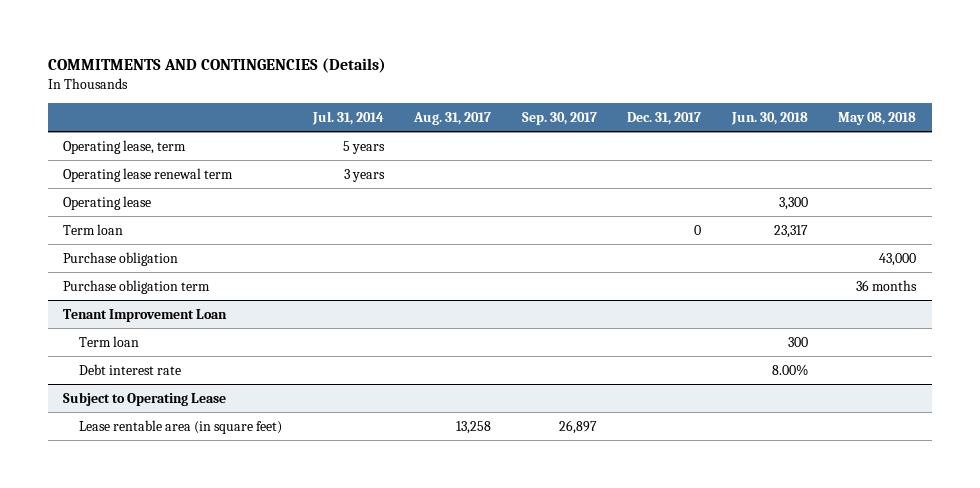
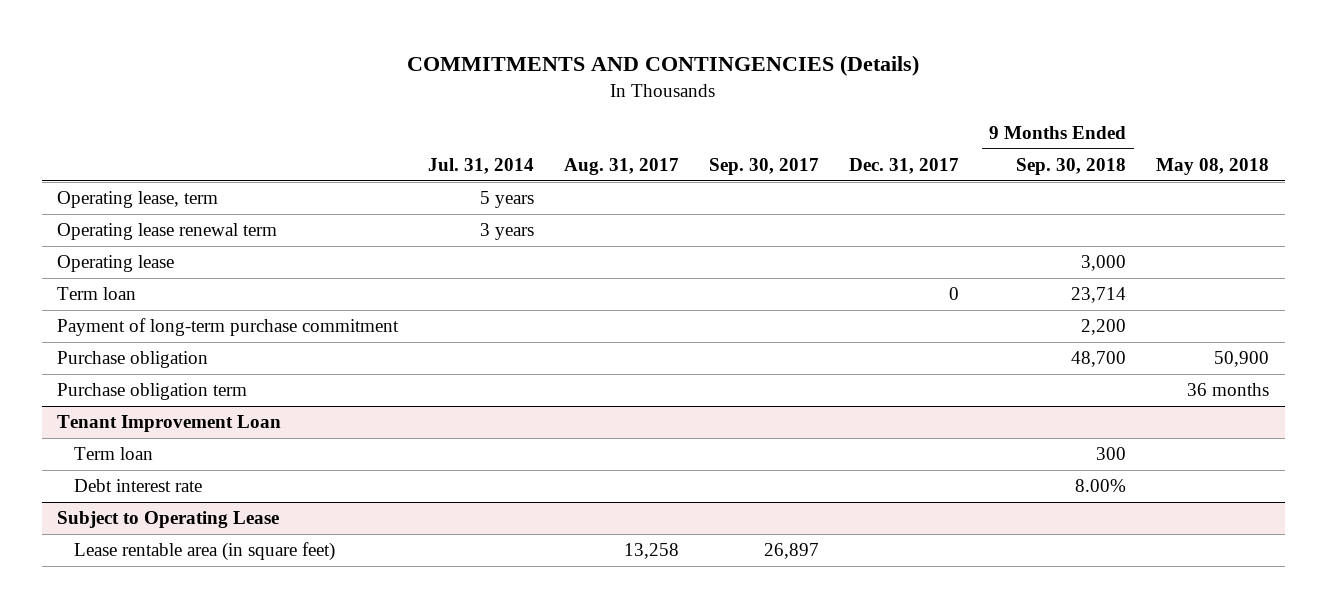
- | Jul. 31, 2014 | Aug. 31, 2017 | Sep. 30, 2017 | Dec. 31, 2017 | Jun. 30, 2018 | May 08, 2018
+ | Jul. 31, 2014 | Aug. 31, 2017 | Sep. 30, 2017 | Dec. 31, 2017 | 9 Months Ended Sep. 30, 2018 | May 08, 2018
- Purchase obligation | | | | | | 43,000
+ Payment of long-term purchase commitment | | | | | 2,200 |
+ Purchase obligation | | | | | 48,700 | 50,900

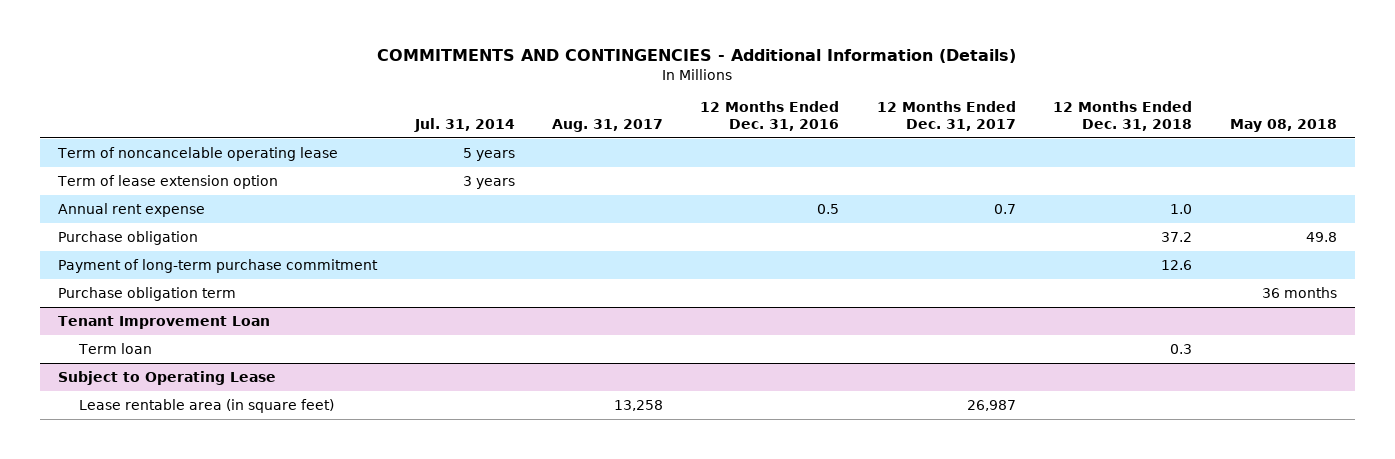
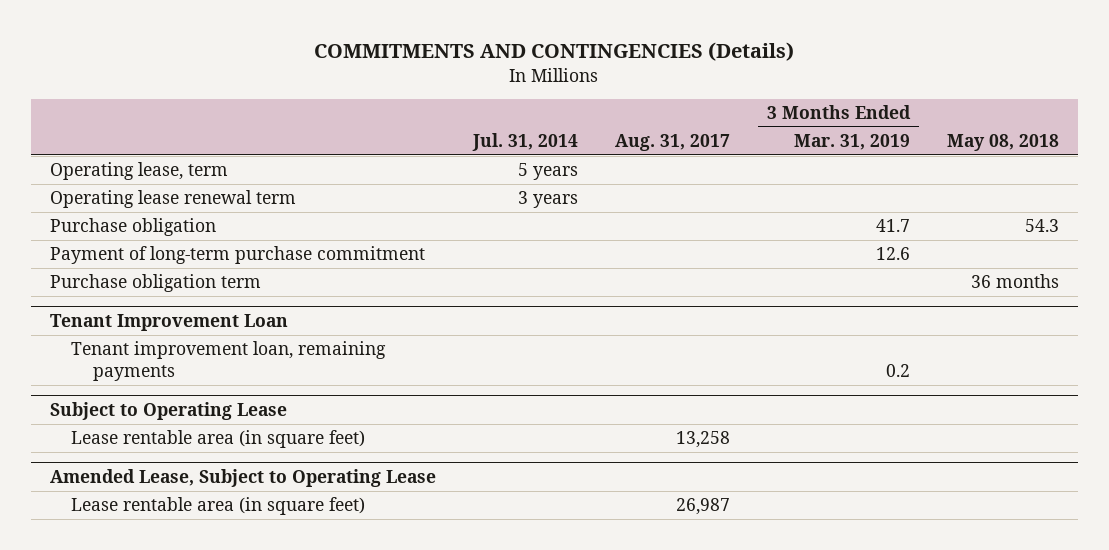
- COMMITMENTS AND CONTINGENCIES - Additional Information (Details)
+ COMMITMENTS AND CONTINGENCIES (Details)
- | Jul. 31, 2014 | Aug. 31, 2017 | 12 Months Ended Dec. 31, 2016 | 12 Months Ended Dec. 31, 2017 | 12 Months Ended Dec. 31, 2018 | May 08, 2018
+ | Jul. 31, 2014 | Aug. 31, 2017 | 3 Months Ended Mar. 31, 2019 | May 08, 2018
- Term of noncancelable operating lease | 5 years | | | | |
- Term of lease extension option | 3 years | | | | |
- Annual rent expense | | | 0.5 | 0.7 | 1.0 |
- Purchase obligation | | | | | 37.2 | 49.8
+ Operating lease, term | 5 years | | |
+ Operating lease renewal term | 3 years | | |
+ Purchase obligation | | | 41.7 | 54.3
@ Tenant Improvement Loan
- Term loan | | | | | 0.3 |
+ Tenant improvement loan, remaining payments | | | 0.2 |
+ Amended Lease, Subject to Operating Lease
+ Lease rentable area (in square feet) | | 26,987 | |

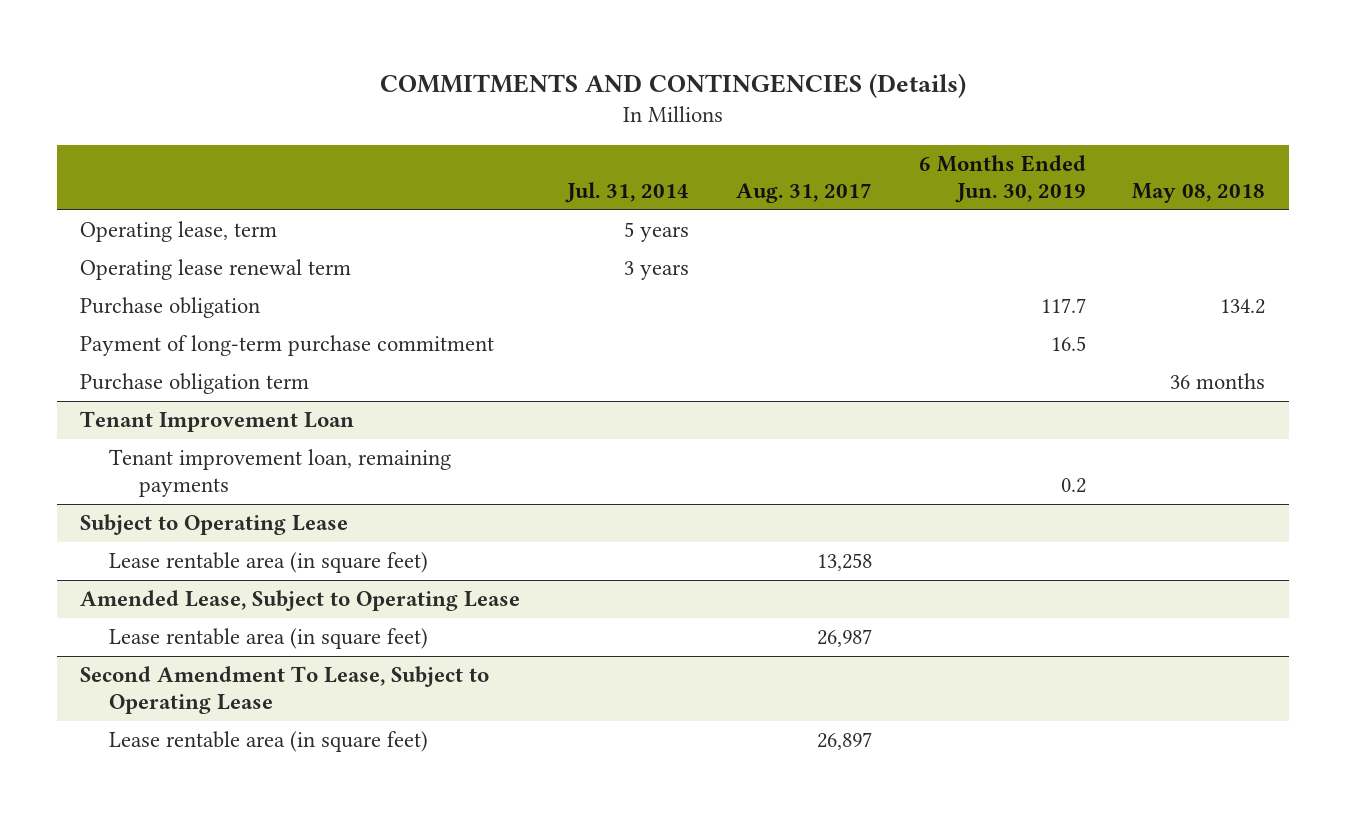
- | Jul. 31, 2014 | Aug. 31, 2017 | 3 Months Ended Mar. 31, 2019 | May 08, 2018
+ | Jul. 31, 2014 | Aug. 31, 2017 | 6 Months Ended Jun. 30, 2019 | May 08, 2018
- Purchase obligation | | | 41.7 | 54.3
+ Purchase obligation | | | 117.7 | 134.2
+ Second Amendment To Lease, Subject to Operating Lease
+ Lease rentable area (in square feet) | | 26,897 | |

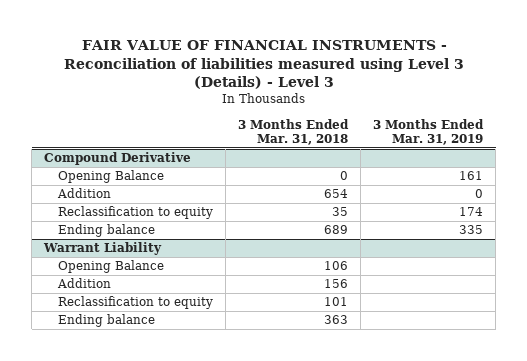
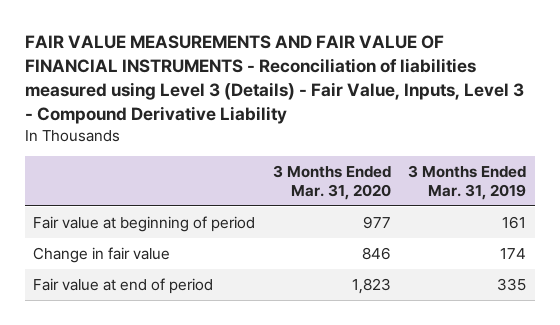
- FAIR VALUE OF FINANCIAL INSTRUMENTS - Reconciliation of liabilities measured using Level 3 (Details) - Level 3
+ FAIR VALUE MEASUREMENTS AND FAIR VALUE OF FINANCIAL INSTRUMENTS - Reconciliation of liabilities measured using Level 3 (Details) - Fair Value, Inputs, Level 3 - Compound Derivative Liability
- | 3 Months Ended Mar. 31, 2018 | 3 Months Ended Mar. 31, 2019
+ | 3 Months Ended Mar. 31, 2020 | 3 Months Ended Mar. 31, 2019
- Compound Derivative
- Opening Balance | 0 | 161
- Addition | 654 | 0
- Reclassification to equity | 35 | 174
- Ending balance | 689 | 335
- Warrant Liability
- Opening Balance | 106 |
- Addition | 156 |
- Reclassification to equity | 101 |
- Ending balance | 363 |
+ Fair value at beginning of period | 977 | 161
+ Change in fair value | 846 | 174
+ Fair value at end of period | 1,823 | 335

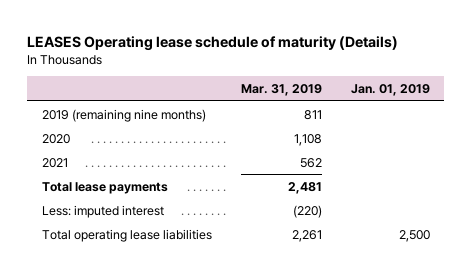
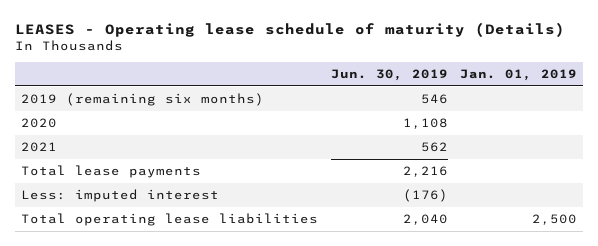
- LEASES Operating lease schedule of maturity (Details)
+ LEASES - Operating lease schedule of maturity (Details)
- | Mar. 31, 2019 | Jan. 01, 2019
+ | Jun. 30, 2019 | Jan. 01, 2019
- 2019 (remaining nine months) | 811 |
+ 2019 (remaining six months) | 546 |

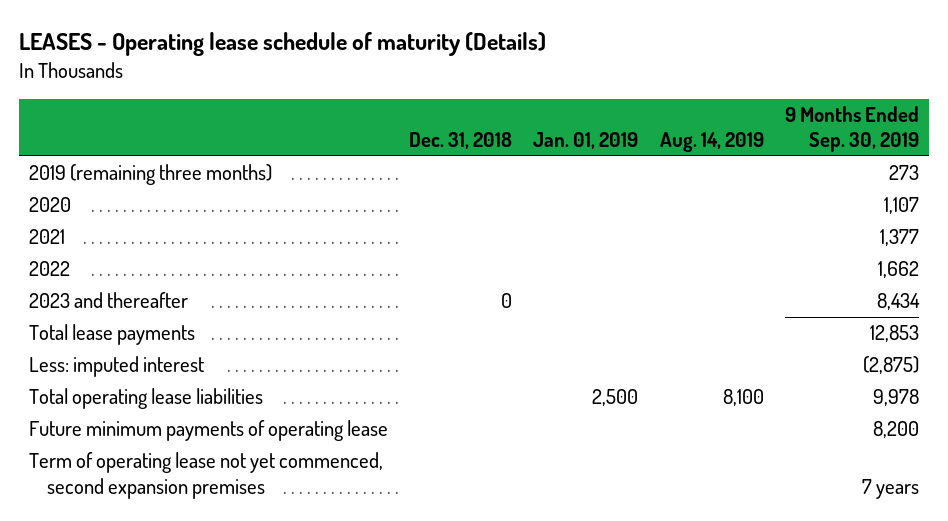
- | Jun. 30, 2019 | Jan. 01, 2019
+ | Dec. 31, 2018 | Jan. 01, 2019 | Aug. 14, 2019 | 9 Months Ended Sep. 30, 2019
- 2019 (remaining six months) | 546 |
+ 2019 (remaining three months) | | | | 273
+ 2022 | | | | 1,662
+ 2023 and thereafter | 0 | | | 8,434
+ Future minimum payments of operating lease | | | | 8,200
+ Term of operating lease not yet commenced, second expansion premises | | | | 7 years

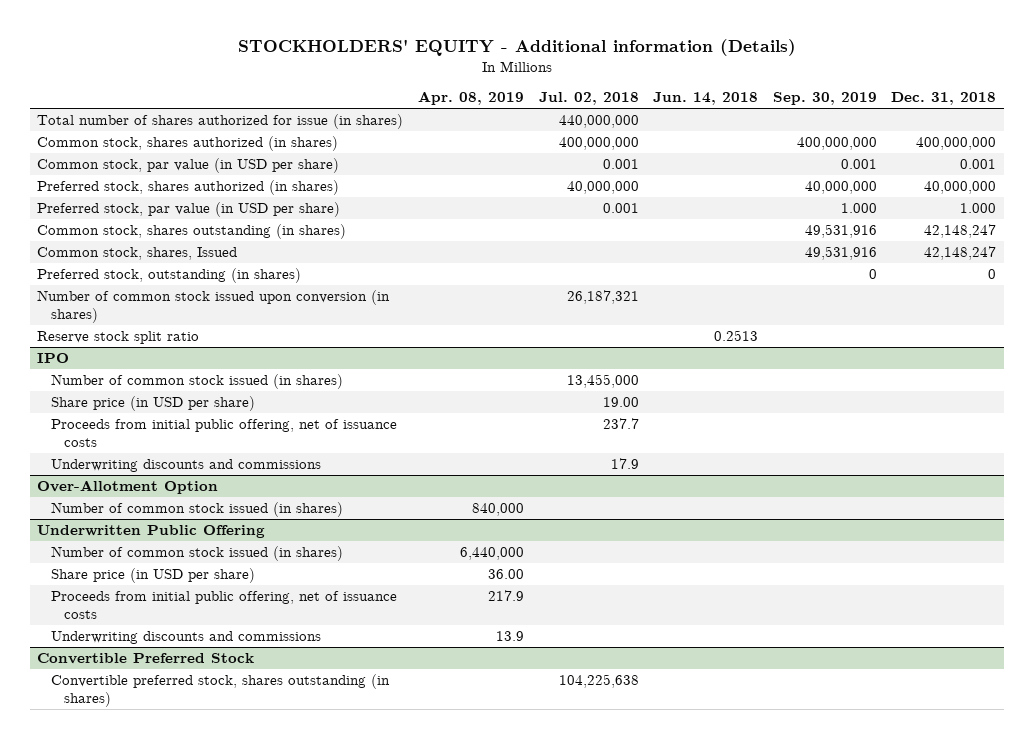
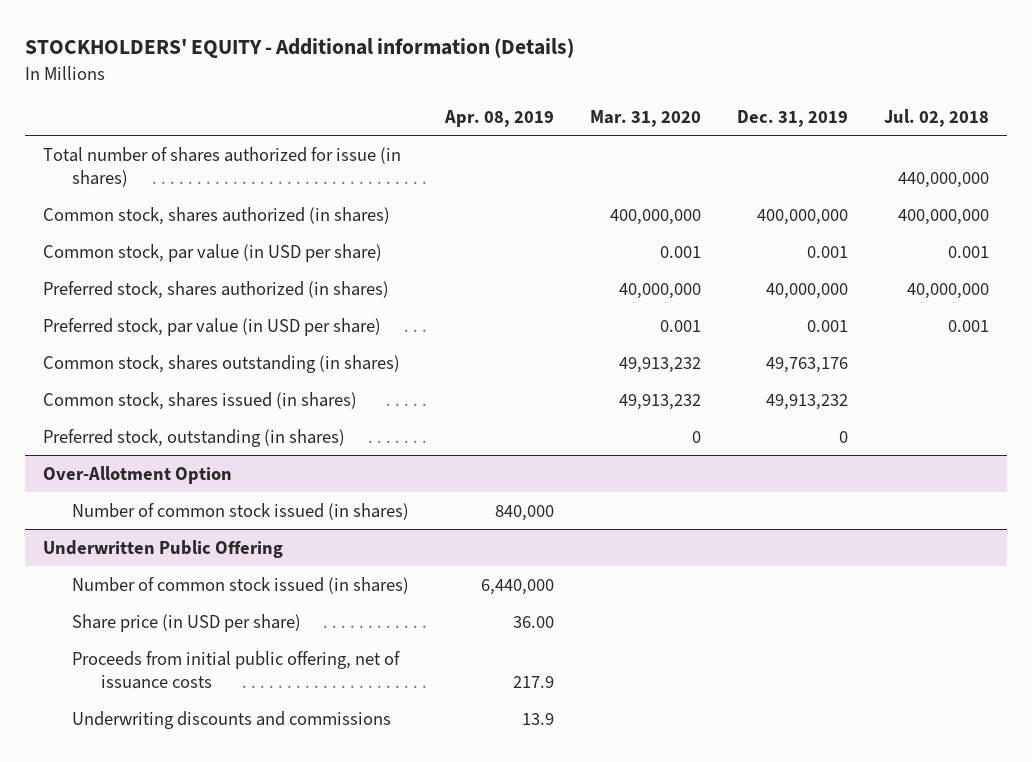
- | Apr. 08, 2019 | Jul. 02, 2018 | Jun. 14, 2018 | Sep. 30, 2019 | Dec. 31, 2018
+ | Apr. 08, 2019 | Mar. 31, 2020 | Dec. 31, 2019 | Jul. 02, 2018
- Common stock, shares, Issued | | | | 49,531,916 | 42,148,247
+ Common stock, shares issued (in shares) | | 49,913,232 | 49,913,232 |
- Number of common stock issued upon conversion (in shares) | | 26,187,321 | | |
- Reserve stock split ratio | | | 0.2513 | |
- IPO
- Number of common stock issued (in shares) | | 13,455,000 | | |
- Share price (in USD per share) | | 19.00 | | |
- Proceeds from initial public offering, net of issuance costs | | 237.7 | | |
- Underwriting discounts and commissions | | 17.9 | | |
- Convertible Preferred Stock
- Convertible preferred stock, shares outstanding (in shares) | | 104,225,638 | | |

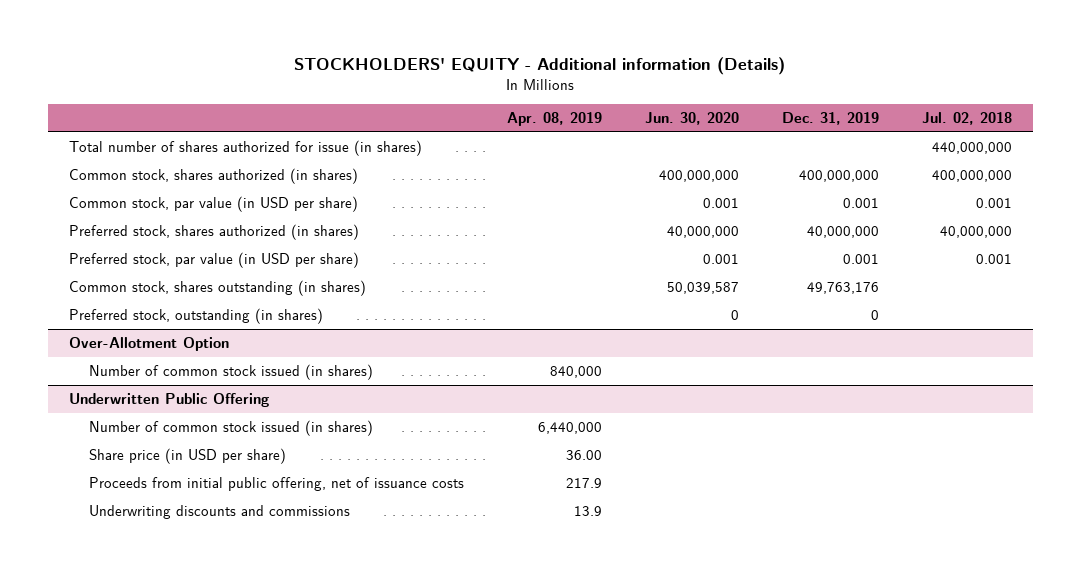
- | Apr. 08, 2019 | Mar. 31, 2020 | Dec. 31, 2019 | Jul. 02, 2018
+ | Apr. 08, 2019 | Jun. 30, 2020 | Dec. 31, 2019 | Jul. 02, 2018
- Common stock, shares issued (in shares) | | 49,913,232 | 49,913,232 |

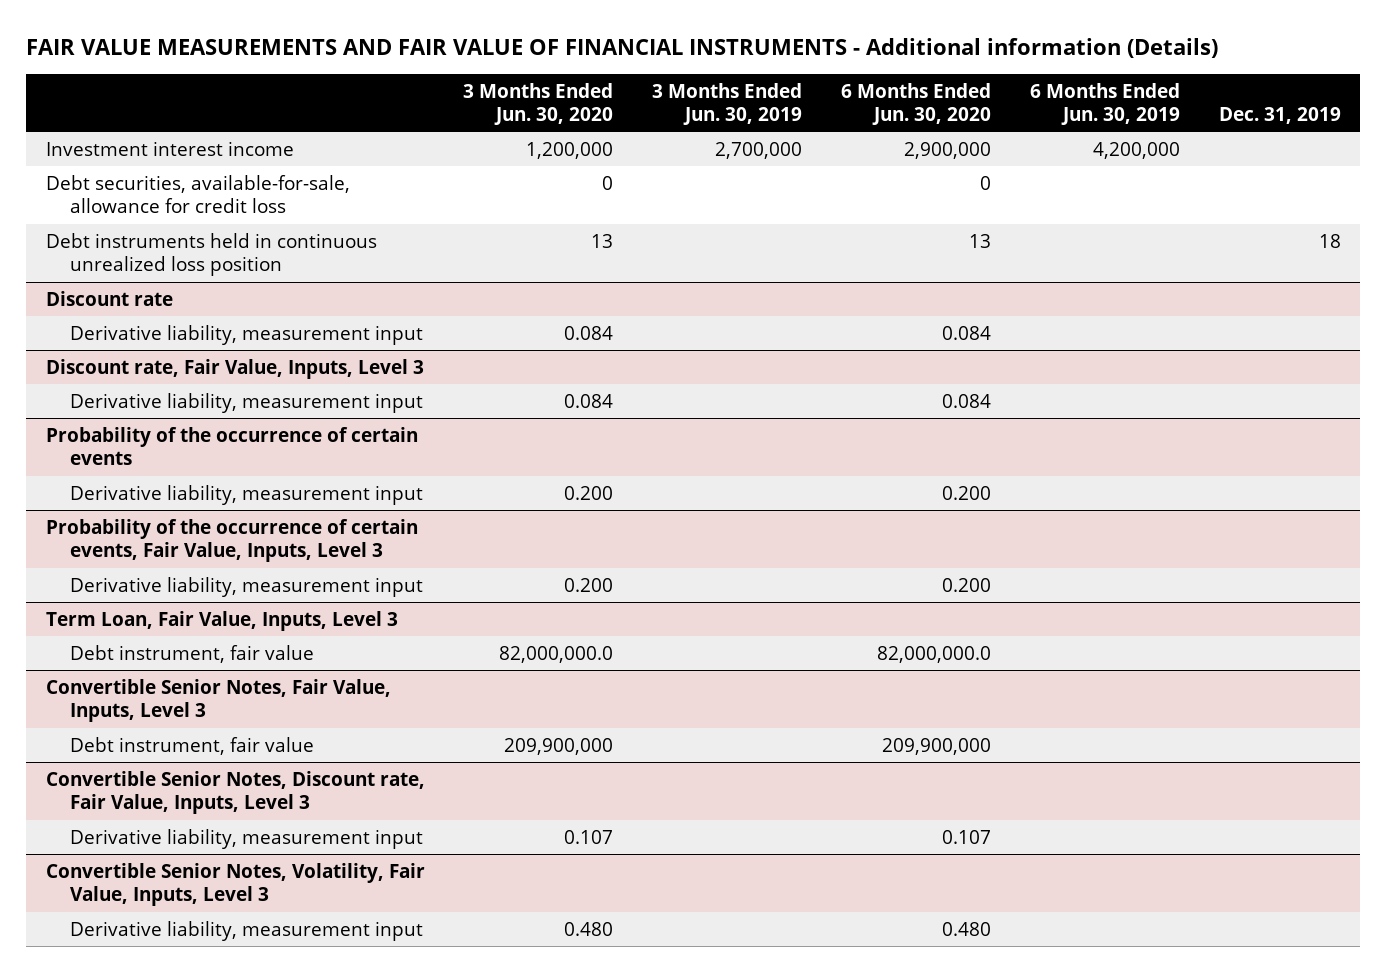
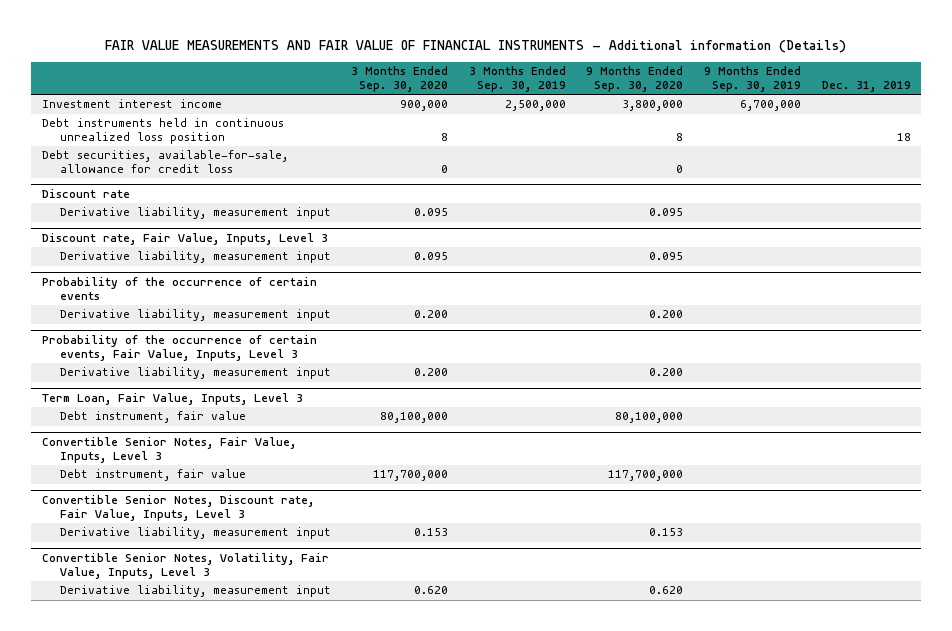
- | 3 Months Ended Jun. 30, 2020 | 3 Months Ended Jun. 30, 2019 | 6 Months Ended Jun. 30, 2020 | 6 Months Ended Jun. 30, 2019 | Dec. 31, 2019
+ | 3 Months Ended Sep. 30, 2020 | 3 Months Ended Sep. 30, 2019 | 9 Months Ended Sep. 30, 2020 | 9 Months Ended Sep. 30, 2019 | Dec. 31, 2019
moved down: Debt securities, available-for-sale, allowance for credit loss | 0 | | 0 | |

